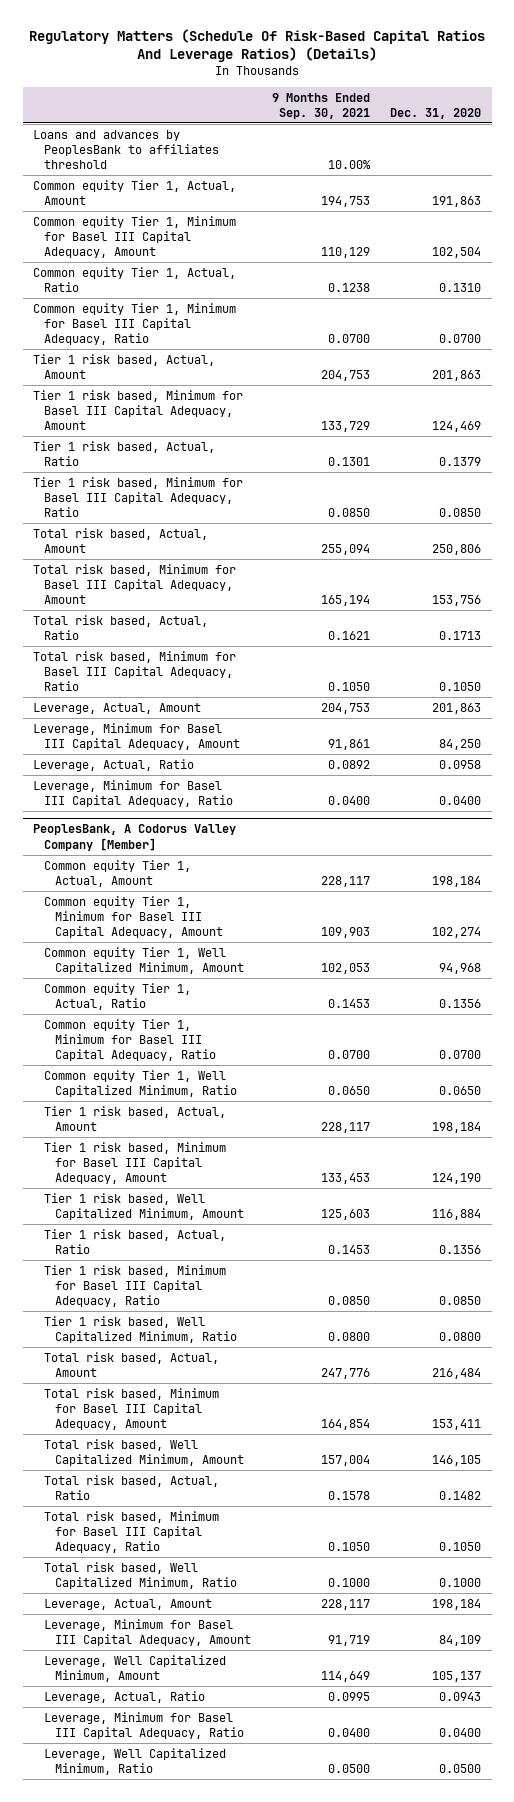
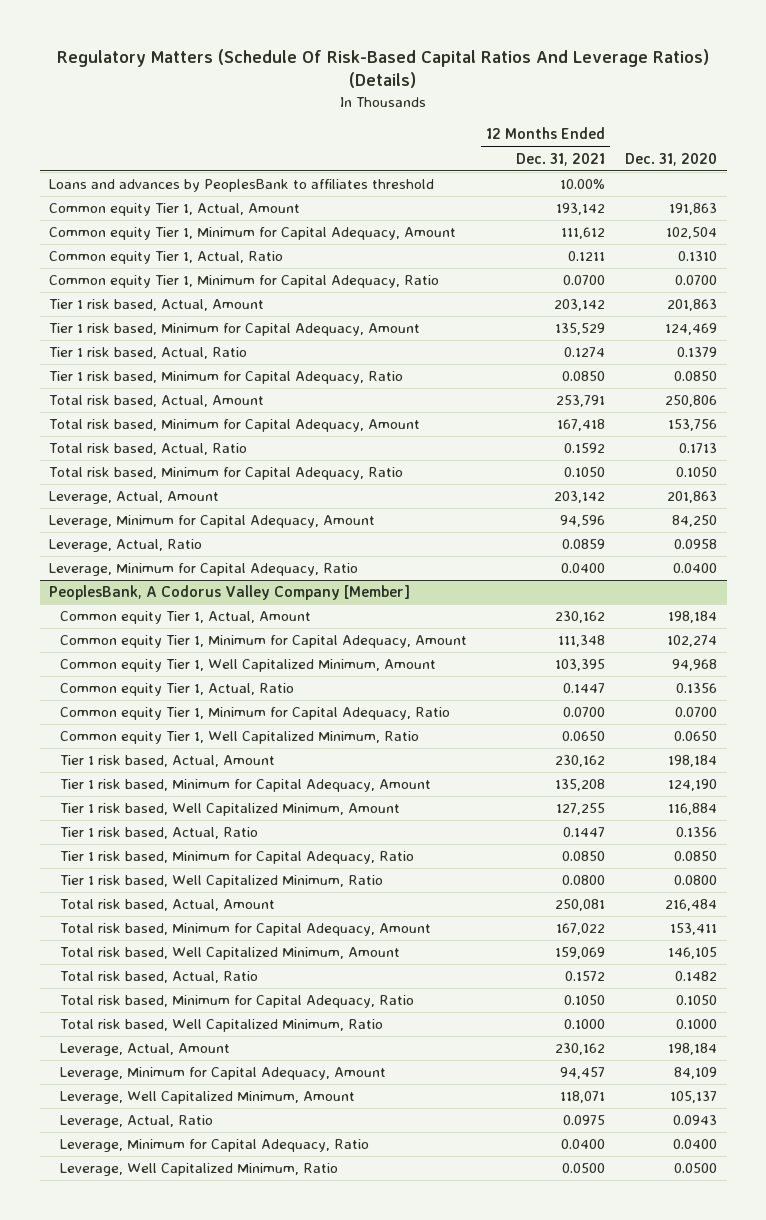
- | 9 Months Ended Sep. 30, 2021 | Dec. 31, 2020
+ | 12 Months Ended Dec. 31, 2021 | Dec. 31, 2020
- Common equity Tier 1, Minimum for Basel III Capital Adequacy, Amount | 110,129 | 102,504
+ Common equity Tier 1, Minimum for Capital Adequacy, Amount | 111,612 | 102,504
- Common equity Tier 1, Minimum for Basel III Capital Adequacy, Ratio | 0.0700 | 0.0700
+ Common equity Tier 1, Minimum for Capital Adequacy, Ratio | 0.0700 | 0.0700
- Tier 1 risk based, Minimum for Basel III Capital Adequacy, Amount | 133,729 | 124,469
+ Tier 1 risk based, Minimum for Capital Adequacy, Amount | 135,529 | 124,469
- Tier 1 risk based, Minimum for Basel III Capital Adequacy, Ratio | 0.0850 | 0.0850
+ Tier 1 risk based, Minimum for Capital Adequacy, Ratio | 0.0850 | 0.0850
- Total risk based, Minimum for Basel III Capital Adequacy, Amount | 165,194 | 153,756
+ Total risk based, Minimum for Capital Adequacy, Amount | 167,418 | 153,756
- Total risk based, Minimum for Basel III Capital Adequacy, Ratio | 0.1050 | 0.1050
+ Total risk based, Minimum for Capital Adequacy, Ratio | 0.1050 | 0.1050
- Leverage, Minimum for Basel III Capital Adequacy, Amount | 91,861 | 84,250
+ Leverage, Minimum for Capital Adequacy, Amount | 94,596 | 84,250
- Leverage, Minimum for Basel III Capital Adequacy, Ratio | 0.0400 | 0.0400
+ Leverage, Minimum for Capital Adequacy, Ratio | 0.0400 | 0.0400
@ PeoplesBank, A Codorus Valley Company [Member]
- Common equity Tier 1, Minimum for Basel III Capital Adequacy, Amount | 109,903 | 102,274
+ Common equity Tier 1, Minimum for Capital Adequacy, Amount | 111,348 | 102,274
- Common equity Tier 1, Minimum for Basel III Capital Adequacy, Ratio | 0.0700 | 0.0700
+ Common equity Tier 1, Minimum for Capital Adequacy, Ratio | 0.0700 | 0.0700
- Tier 1 risk based, Minimum for Basel III Capital Adequacy, Amount | 133,453 | 124,190
+ Tier 1 risk based, Minimum for Capital Adequacy, Amount | 135,208 | 124,190
- Tier 1 risk based, Minimum for Basel III Capital Adequacy, Ratio | 0.0850 | 0.0850
+ Tier 1 risk based, Minimum for Capital Adequacy, Ratio | 0.0850 | 0.0850
- Total risk based, Minimum for Basel III Capital Adequacy, Amount | 164,854 | 153,411
+ Total risk based, Minimum for Capital Adequacy, Amount | 167,022 | 153,411
- Total risk based, Minimum for Basel III Capital Adequacy, Ratio | 0.1050 | 0.1050
+ Total risk based, Minimum for Capital Adequacy, Ratio | 0.1050 | 0.1050
- Leverage, Minimum for Basel III Capital Adequacy, Amount | 91,719 | 84,109
+ Leverage, Minimum for Capital Adequacy, Amount | 94,457 | 84,109
- Leverage, Minimum for Basel III Capital Adequacy, Ratio | 0.0400 | 0.0400
+ Leverage, Minimum for Capital Adequacy, Ratio | 0.0400 | 0.0400

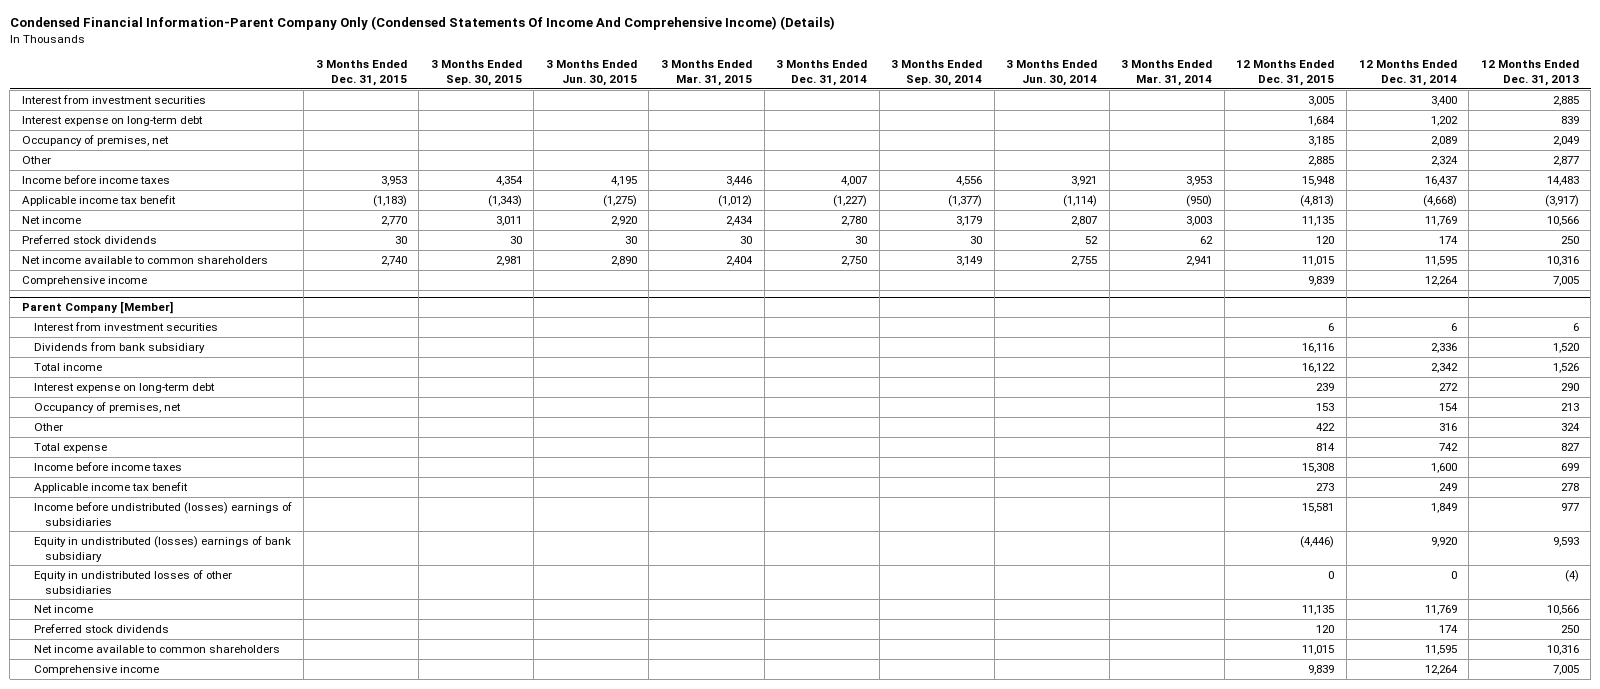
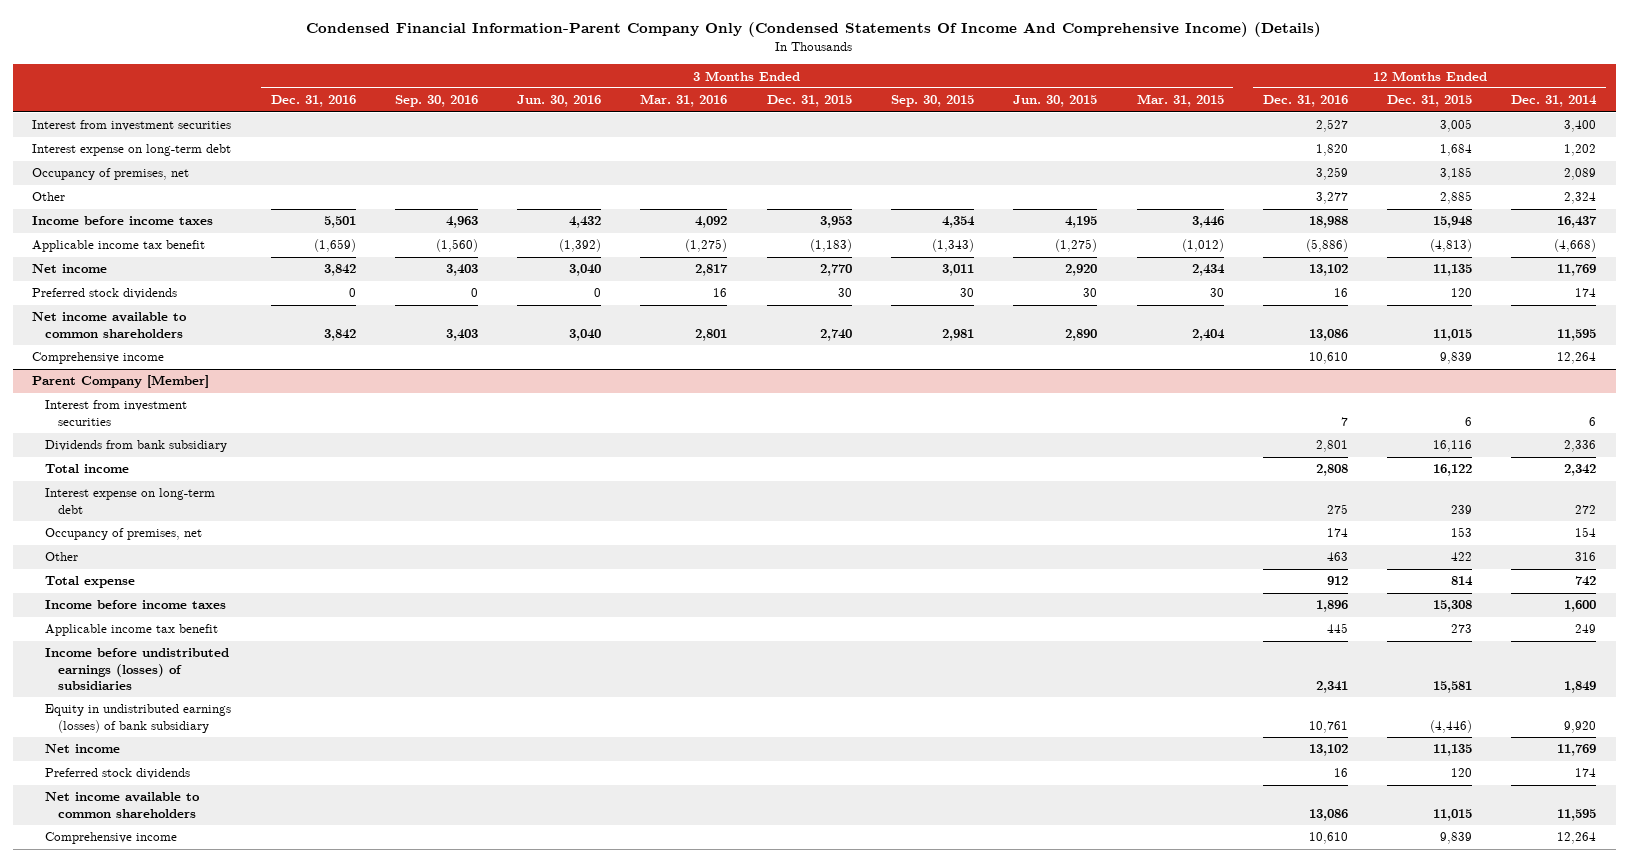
- | 3 Months Ended Dec. 31, 2015 | 3 Months Ended Sep. 30, 2015 | 3 Months Ended Jun. 30, 2015 | 3 Months Ended Mar. 31, 2015 | 3 Months Ended Dec. 31, 2014 | 3 Months Ended Sep. 30, 2014 | 3 Months Ended Jun. 30, 2014 | 3 Months Ended Mar. 31, 2014 | 12 Months Ended Dec. 31, 2015 | 12 Months Ended Dec. 31, 2014 | 12 Months Ended Dec. 31, 2013
+ | 3 Months Ended Dec. 31, 2016 | 3 Months Ended Sep. 30, 2016 | 3 Months Ended Jun. 30, 2016 | 3 Months Ended Mar. 31, 2016 | 3 Months Ended Dec. 31, 2015 | 3 Months Ended Sep. 30, 2015 | 3 Months Ended Jun. 30, 2015 | 3 Months Ended Mar. 31, 2015 | 12 Months Ended Dec. 31, 2016 | 12 Months Ended Dec. 31, 2015 | 12 Months Ended Dec. 31, 2014
@ Parent Company [Member]
- Income before undistributed (losses) earnings of subsidiaries | | | | | | | | | 15,581 | 1,849 | 977
- Equity in undistributed (losses) earnings of bank subsidiary | | | | | | | | | (4,446) | 9,920 | 9,593
- Equity in undistributed losses of other subsidiaries | | | | | | | | | 0 | 0 | (4)
+ Income before undistributed earnings (losses) of subsidiaries | | | | | | | | | 2,341 | 15,581 | 1,849
+ Equity in undistributed earnings (losses) of bank subsidiary | | | | | | | | | 10,761 | (4,446) | 9,920

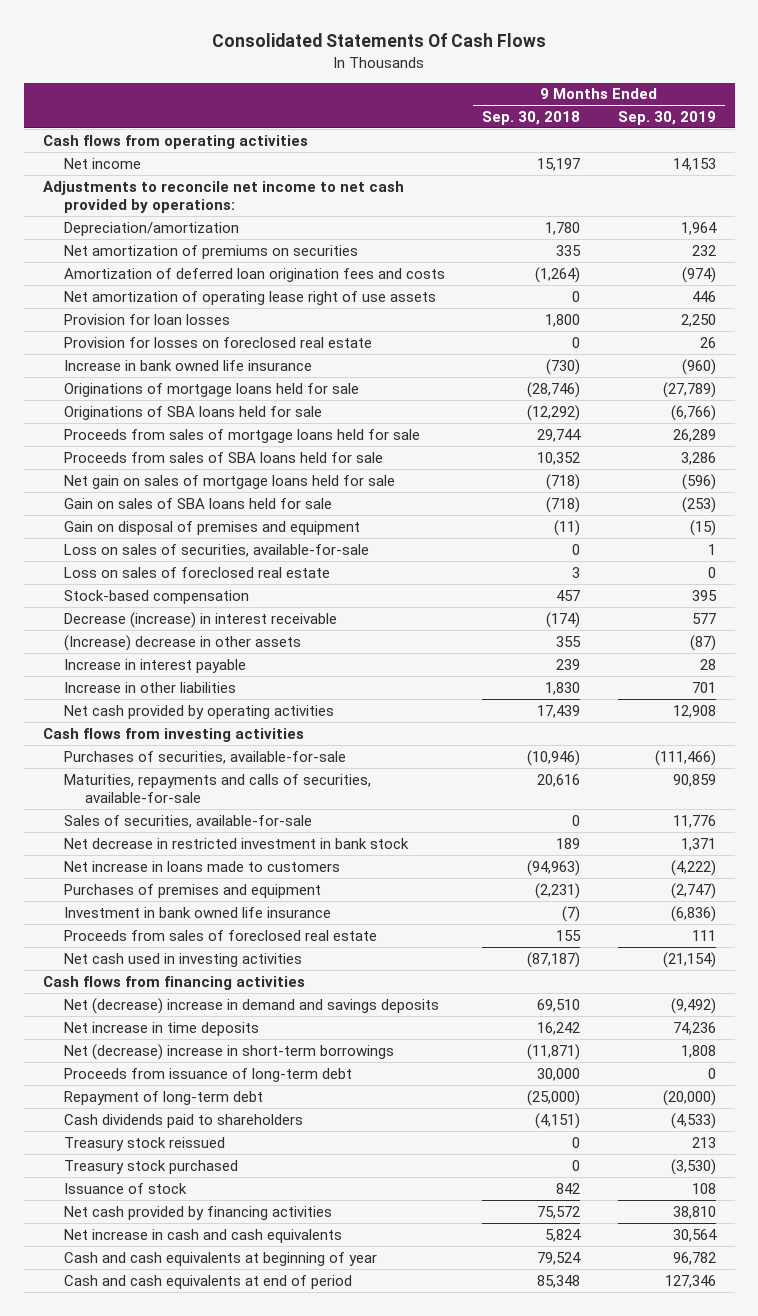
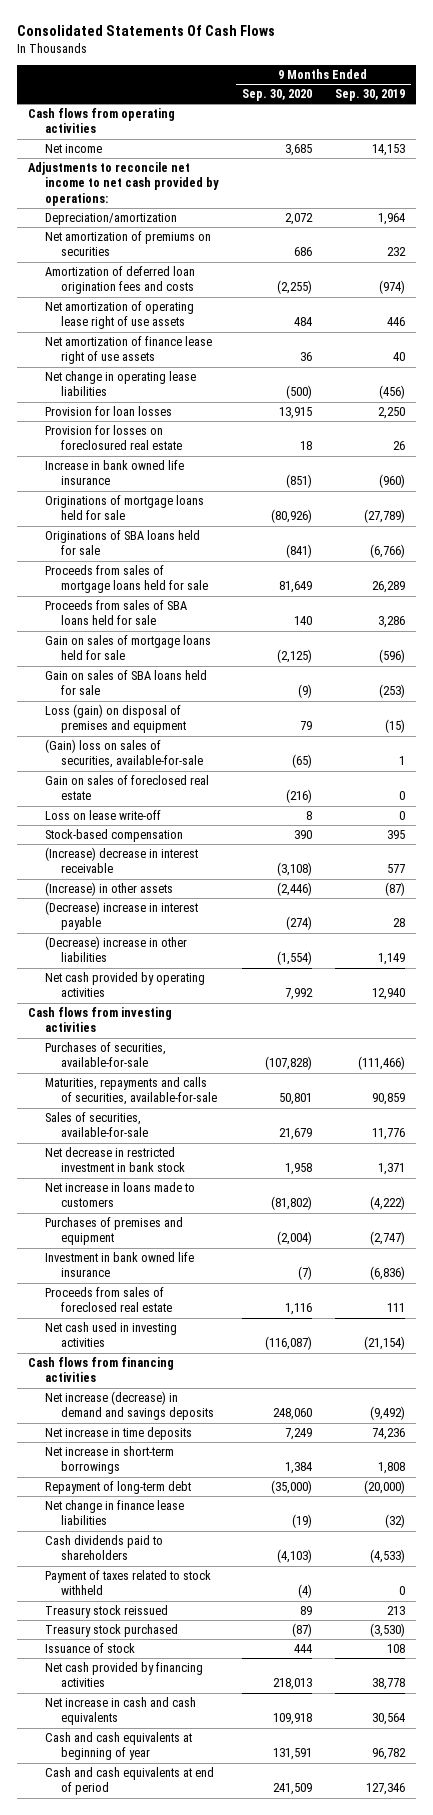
- | 9 Months Ended Sep. 30, 2018 | 9 Months Ended Sep. 30, 2019
+ | 9 Months Ended Sep. 30, 2020 | 9 Months Ended Sep. 30, 2019
+ Net amortization of finance lease right of use assets | 36 | 40
+ Net change in operating lease liabilities | (500) | (456)
- Provision for losses on foreclosed real estate | 0 | 26
+ Provision for losses on foreclosured real estate | 18 | 26
- Net gain on sales of mortgage loans held for sale | (718) | (596)
+ Gain on sales of mortgage loans held for sale | (2,125) | (596)
- Gain on disposal of premises and equipment | (11) | (15)
- Loss on sales of securities, available-for-sale | 0 | 1
- Loss on sales of foreclosed real estate | 3 | 0
+ Loss (gain) on disposal of premises and equipment | 79 | (15)
+ (Gain) loss on sales of securities, available-for-sale | (65) | 1
+ Gain on sales of foreclosed real estate | (216) | 0
+ Loss on lease write-off | 8 | 0
- Decrease (increase) in interest receivable | (174) | 577
- (Increase) decrease in other assets | 355 | (87)
- Increase in interest payable | 239 | 28
- Increase in other liabilities | 1,830 | 701
- Net cash provided by operating activities | 17,439 | 12,908
+ (Increase) decrease in interest receivable | (3,108) | 577
+ (Increase) in other assets | (2,446) | (87)
+ (Decrease) increase in interest payable | (274) | 28
+ (Decrease) increase in other liabilities | (1,554) | 1,149
+ Net cash provided by operating activities | 7,992 | 12,940
- Net (decrease) increase in demand and savings deposits | 69,510 | (9,492)
+ Net increase (decrease) in demand and savings deposits | 248,060 | (9,492)
- Net (decrease) increase in short-term borrowings | (11,871) | 1,808
- Proceeds from issuance of long-term debt | 30,000 | 0
+ Net increase in short-term borrowings | 1,384 | 1,808
+ Net change in finance lease liabilities | (19) | (32)
+ Payment of taxes related to stock withheld | (4) | 0
- Net cash provided by financing activities | 75,572 | 38,810
+ Net cash provided by financing activities | 218,013 | 38,778

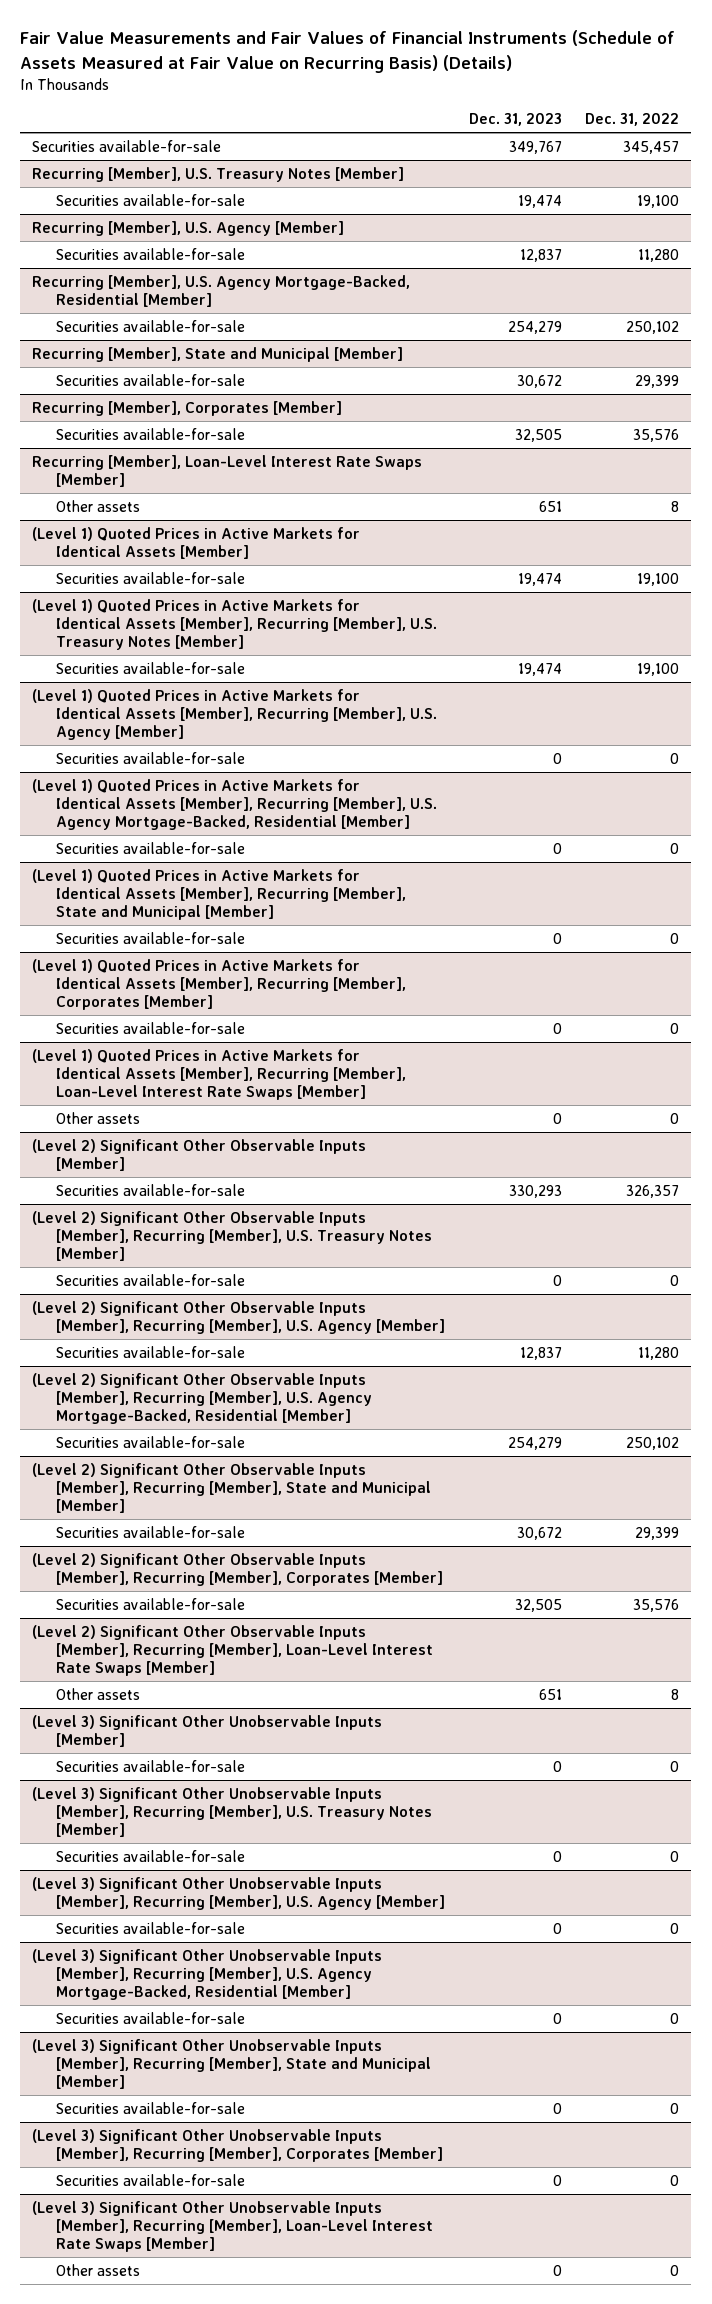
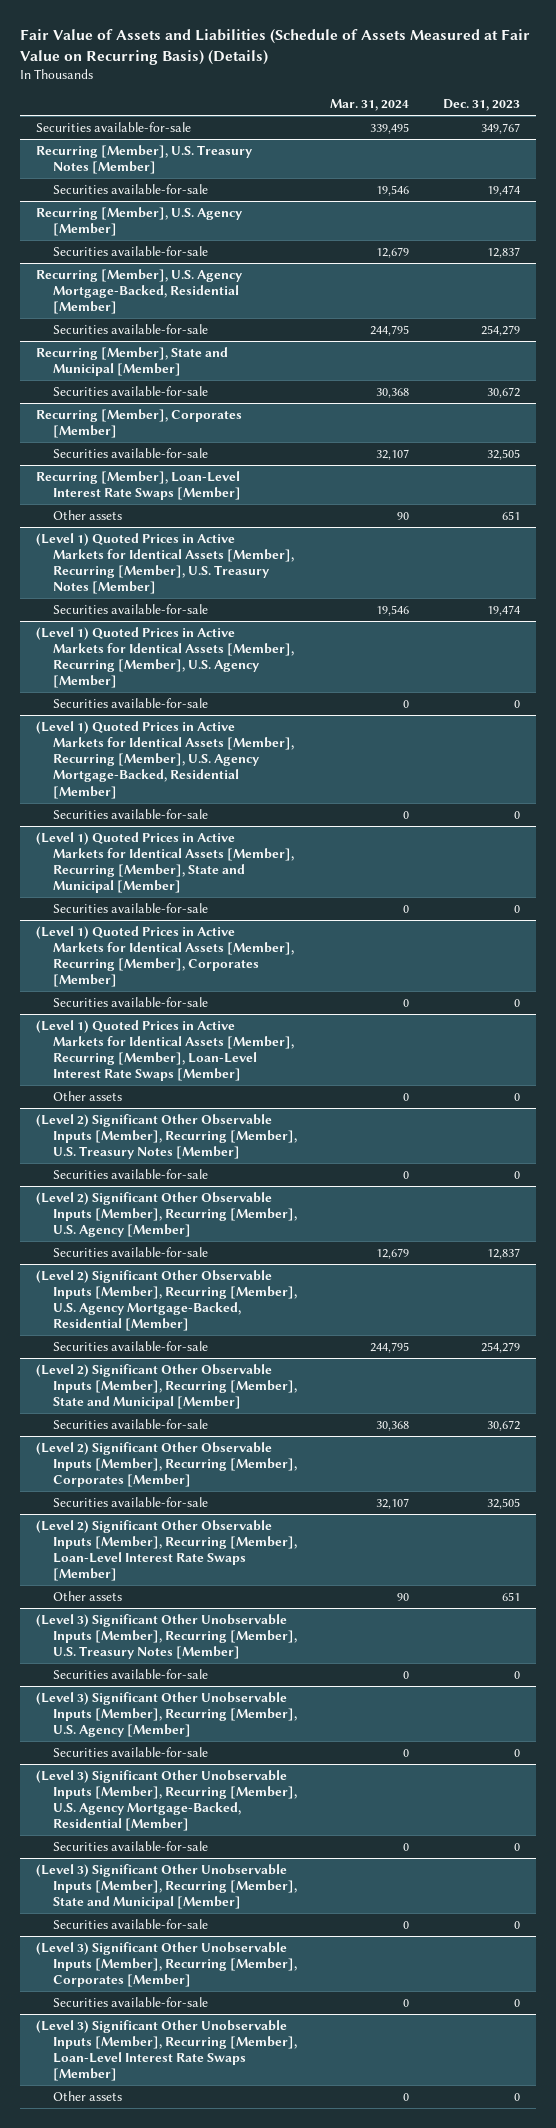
- Fair Value Measurements and Fair Values of Financial Instruments (Schedule of Assets Measured at Fair Value on Recurring Basis) (Details)
+ Fair Value of Assets and Liabilities (Schedule of Assets Measured at Fair Value on Recurring Basis) (Details)
- | Dec. 31, 2023 | Dec. 31, 2022
+ | Mar. 31, 2024 | Dec. 31, 2023
- (Level 1) Quoted Prices in Active Markets for Identical Assets [Member]
- Securities available-for-sale | 19,474 | 19,100
- (Level 2) Significant Other Observable Inputs [Member]
- Securities available-for-sale | 330,293 | 326,357
- (Level 3) Significant Other Unobservable Inputs [Member]
- Securities available-for-sale | 0 | 0

